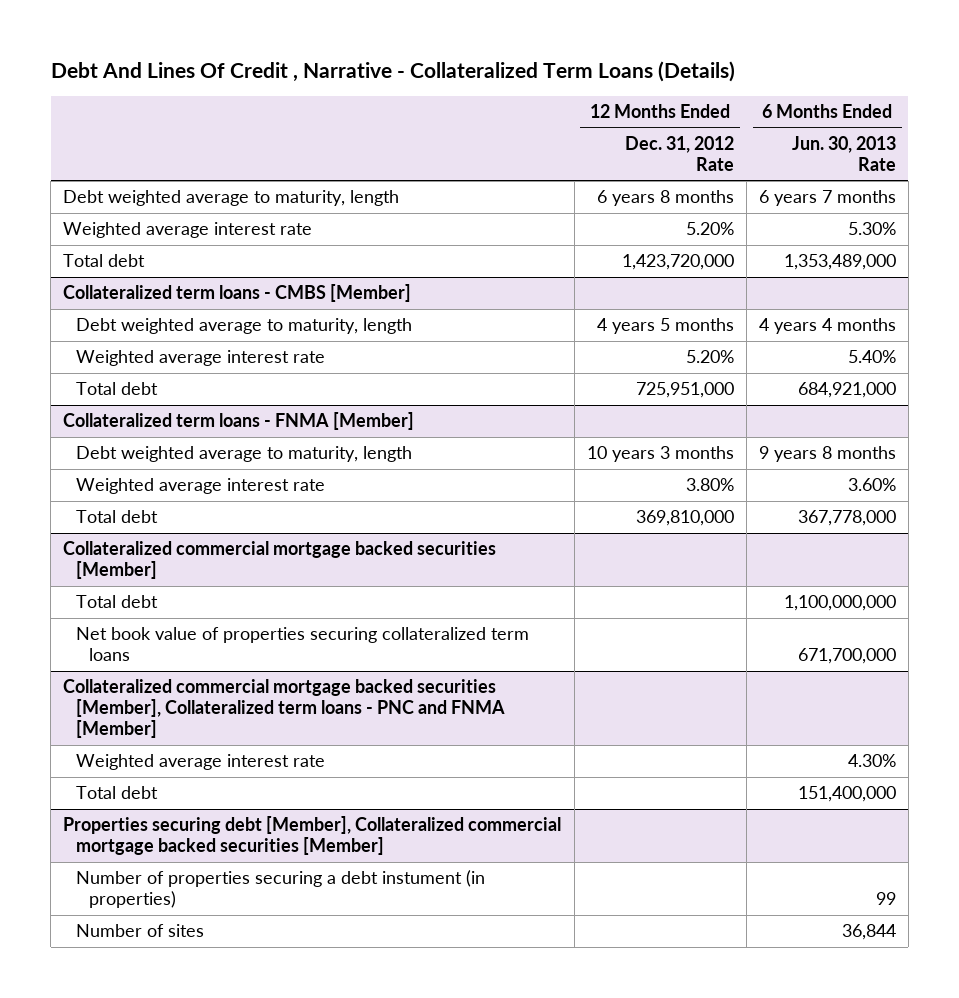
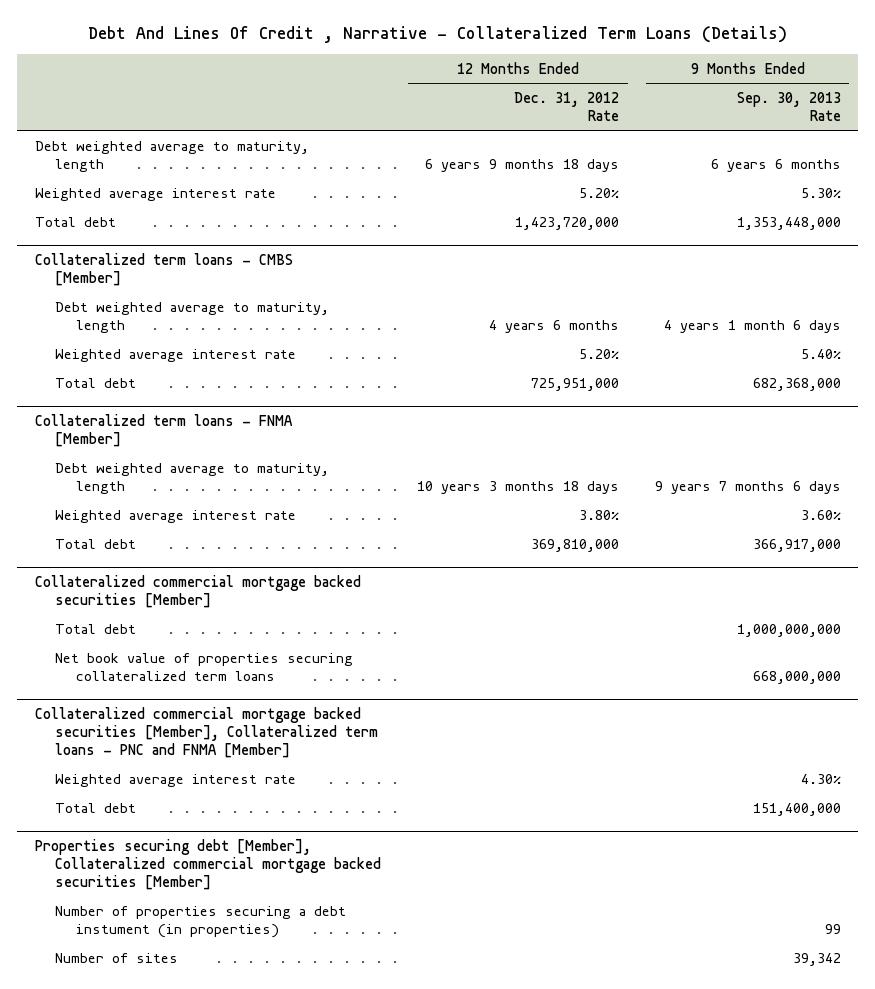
- | 12 Months Ended Dec. 31, 2012 Rate | 6 Months Ended Jun. 30, 2013 Rate
+ | 12 Months Ended Dec. 31, 2012 Rate | 9 Months Ended Sep. 30, 2013 Rate
- Debt weighted average to maturity, length | 6 years 8 months | 6 years 7 months
+ Debt weighted average to maturity, length | 6 years 9 months 18 days | 6 years 6 months
@ Collateralized term loans - CMBS [Member]
- Debt weighted average to maturity, length | 4 years 5 months | 4 years 4 months
+ Debt weighted average to maturity, length | 4 years 6 months | 4 years 1 month 6 days
@ Collateralized term loans - FNMA [Member]
- Debt weighted average to maturity, length | 10 years 3 months | 9 years 8 months
+ Debt weighted average to maturity, length | 10 years 3 months 18 days | 9 years 7 months 6 days

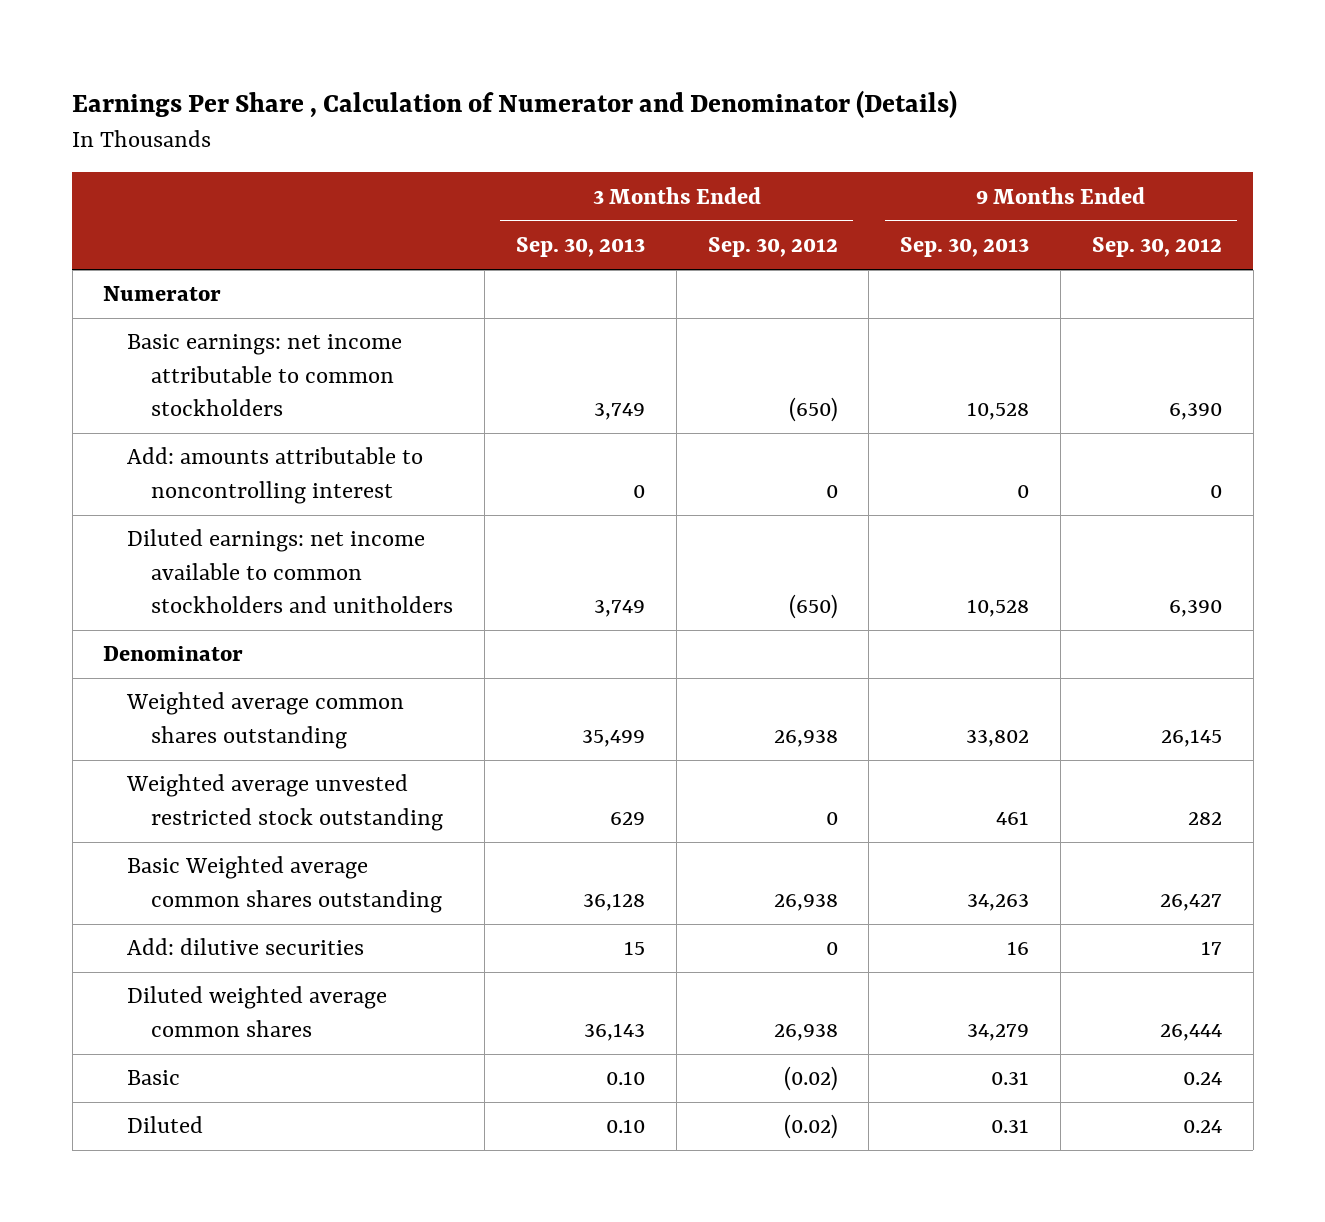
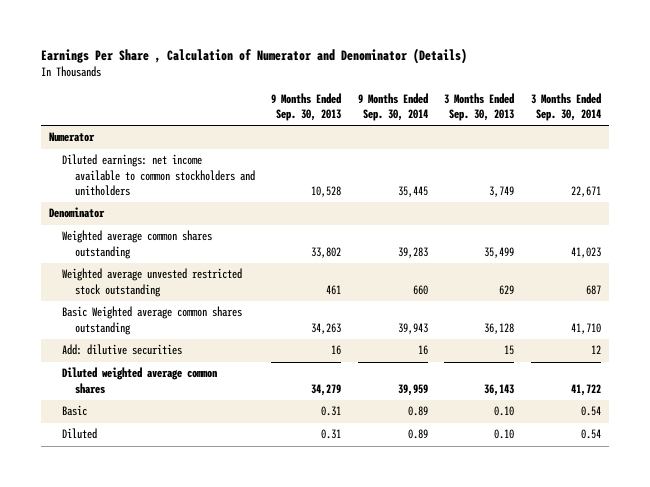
- | 3 Months Ended Sep. 30, 2013 | 3 Months Ended Sep. 30, 2012 | 9 Months Ended Sep. 30, 2013 | 9 Months Ended Sep. 30, 2012
+ | 9 Months Ended Sep. 30, 2013 | 9 Months Ended Sep. 30, 2014 | 3 Months Ended Sep. 30, 2013 | 3 Months Ended Sep. 30, 2014
- Basic earnings: net income attributable to common stockholders | 3,749 | (650) | 10,528 | 6,390
- Add: amounts attributable to noncontrolling interest | 0 | 0 | 0 | 0

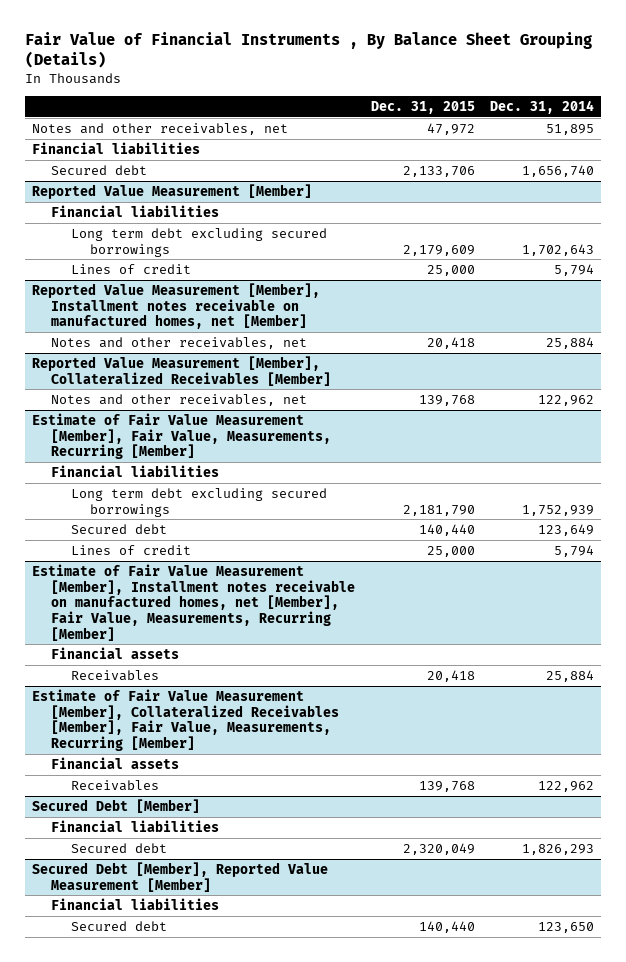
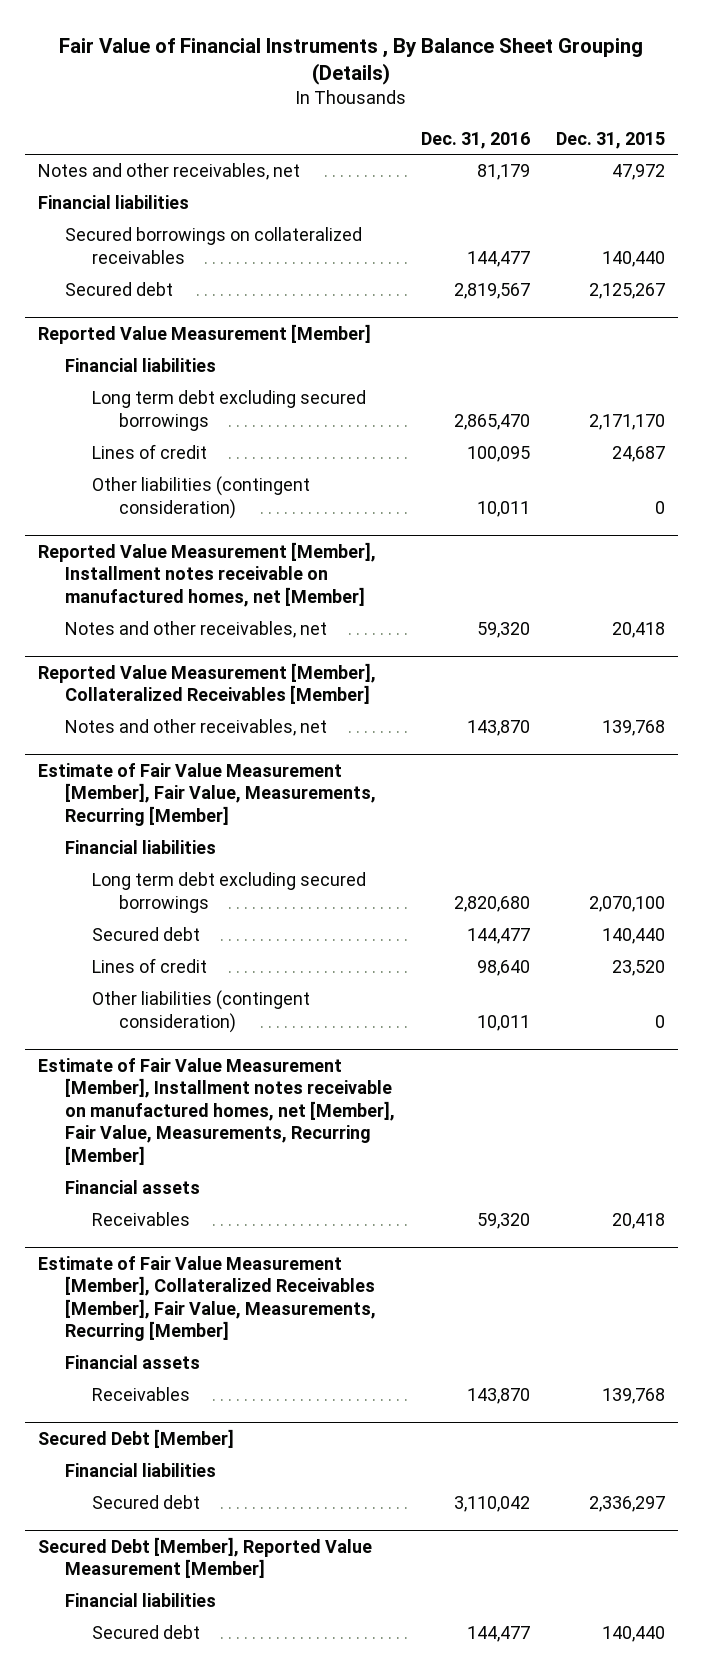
- | Dec. 31, 2015 | Dec. 31, 2014
+ | Dec. 31, 2016 | Dec. 31, 2015
- Secured debt | 2,133,706 | 1,656,740
+ Secured borrowings on collateralized receivables | 144,477 | 140,440
+ Secured debt | 2,819,567 | 2,125,267
@ Reported Value Measurement [Member]
- Long term debt excluding secured borrowings | 2,179,609 | 1,702,643
- Lines of credit | 25,000 | 5,794
+ Long term debt excluding secured borrowings | 2,865,470 | 2,171,170
+ Lines of credit | 100,095 | 24,687
+ Other liabilities (contingent consideration) | 10,011 | 0
@ Estimate of Fair Value Measurement [Member], Fair Value, Measurements, Recurring [Member]
- Long term debt excluding secured borrowings | 2,181,790 | 1,752,939
+ Long term debt excluding secured borrowings | 2,820,680 | 2,070,100
- Lines of credit | 25,000 | 5,794
+ Lines of credit | 98,640 | 23,520
+ Other liabilities (contingent consideration) | 10,011 | 0
@ Secured Debt [Member]
- Secured debt | 2,320,049 | 1,826,293
+ Secured debt | 3,110,042 | 2,336,297

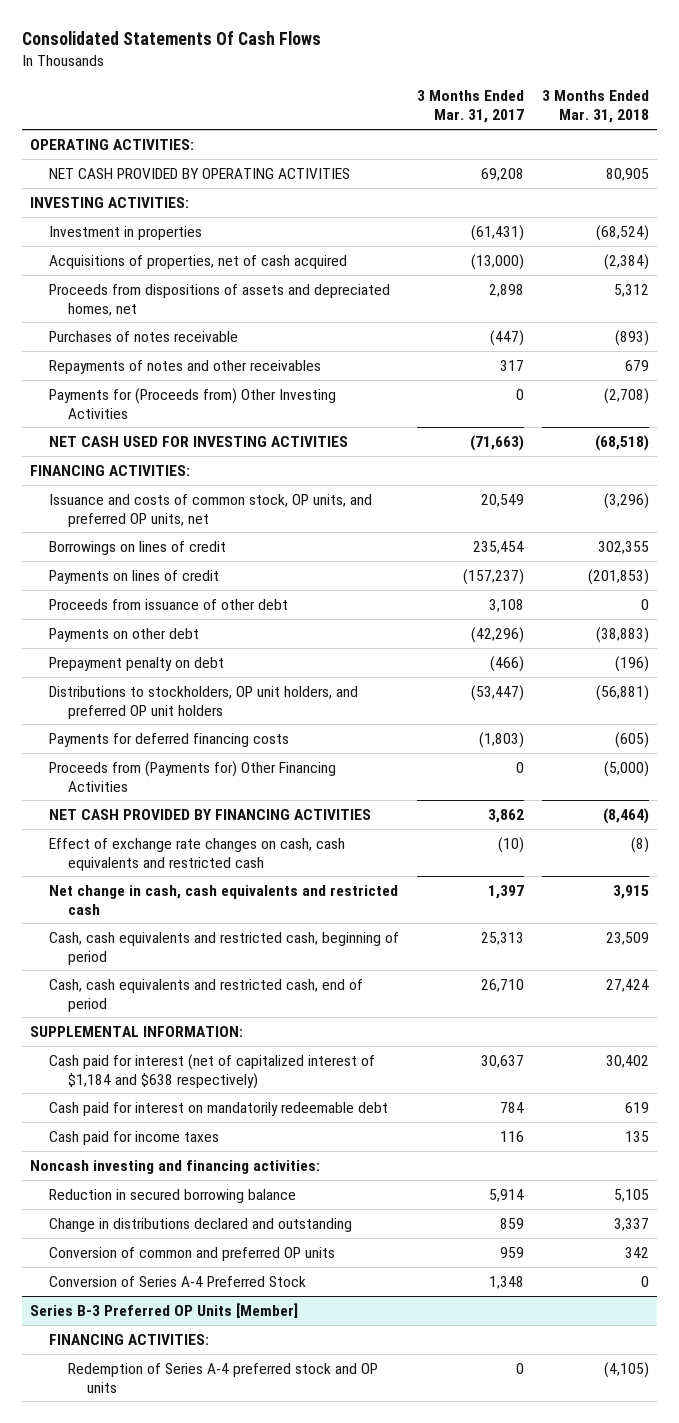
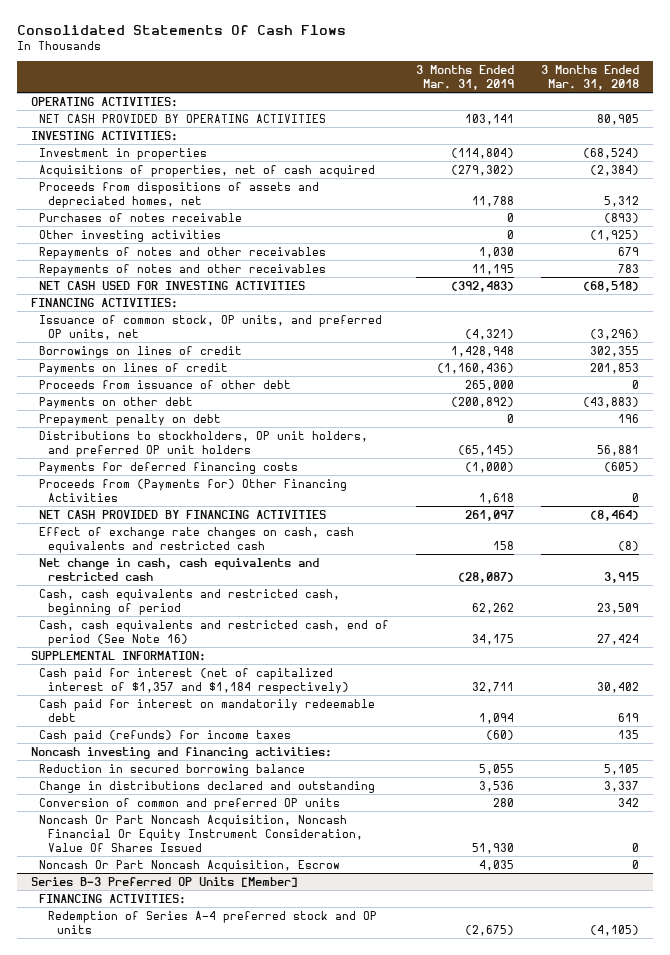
- | 3 Months Ended Mar. 31, 2017 | 3 Months Ended Mar. 31, 2018
+ | 3 Months Ended Mar. 31, 2019 | 3 Months Ended Mar. 31, 2018
+ Other investing activities | 0 | (1,925)
- Payments for (Proceeds from) Other Investing Activities | 0 | (2,708)
+ Repayments of notes and other receivables | 11,195 | 783
- Issuance and costs of common stock, OP units, and preferred OP units, net | 20,549 | (3,296)
+ Issuance of common stock, OP units, and preferred OP units, net | (4,321) | (3,296)
- Payments on lines of credit | (157,237) | (201,853)
+ Payments on lines of credit | (1,160,436) | 201,853
- Payments on other debt | (42,296) | (38,883)
- Prepayment penalty on debt | (466) | (196)
- Distributions to stockholders, OP unit holders, and preferred OP unit holders | (53,447) | (56,881)
+ Payments on other debt | (200,892) | (43,883)
+ Prepayment penalty on debt | 0 | 196
+ Distributions to stockholders, OP unit holders, and preferred OP unit holders | (65,145) | 56,881
- Proceeds from (Payments for) Other Financing Activities | 0 | (5,000)
+ Proceeds from (Payments for) Other Financing Activities | 1,618 | 0
- Cash, cash equivalents and restricted cash, end of period | 26,710 | 27,424
+ Cash, cash equivalents and restricted cash, end of period (See Note 16) | 34,175 | 27,424
- Cash paid for interest (net of capitalized interest of $1,184 and $638 respectively) | 30,637 | 30,402
+ Cash paid for interest (net of capitalized interest of $1,357 and $1,184 respectively) | 32,711 | 30,402
- Cash paid for income taxes | 116 | 135
+ Cash paid (refunds) for income taxes | (60) | 135
- Conversion of Series A-4 Preferred Stock | 1,348 | 0
+ Noncash Or Part Noncash Acquisition, Noncash Financial Or Equity Instrument Consideration, Value Of Shares Issued | 51,930 | 0
+ Noncash Or Part Noncash Acquisition, Escrow | 4,035 | 0

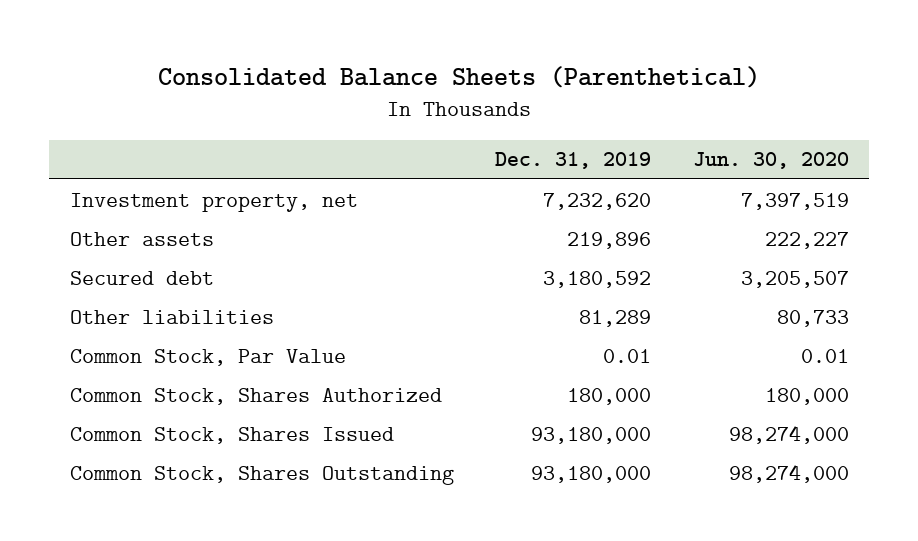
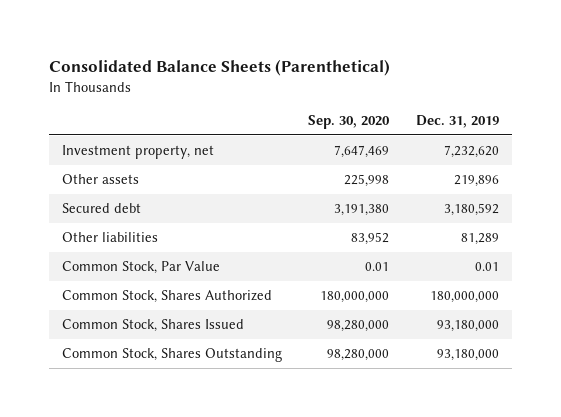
- | Dec. 31, 2019 | Jun. 30, 2020
+ | Sep. 30, 2020 | Dec. 31, 2019
- Common Stock, Shares Authorized | 180,000 | 180,000
+ Common Stock, Shares Authorized | 180,000,000 | 180,000,000

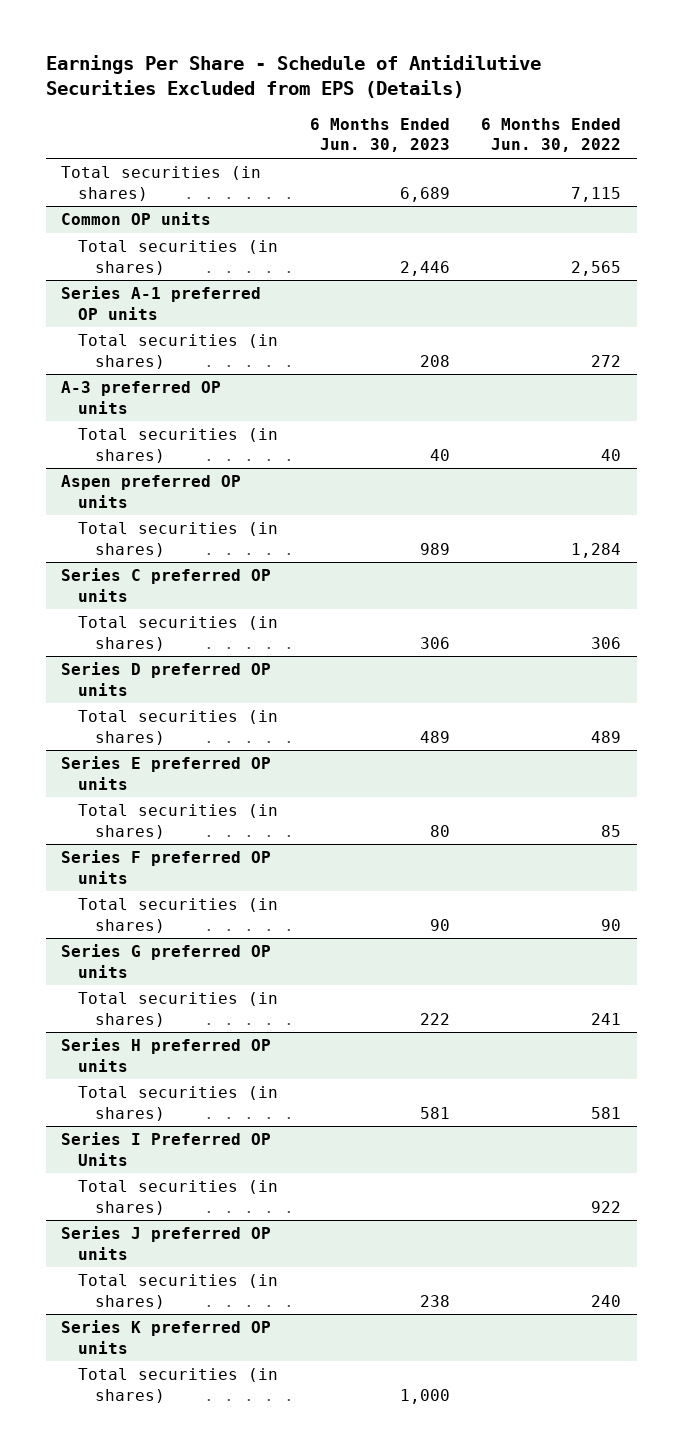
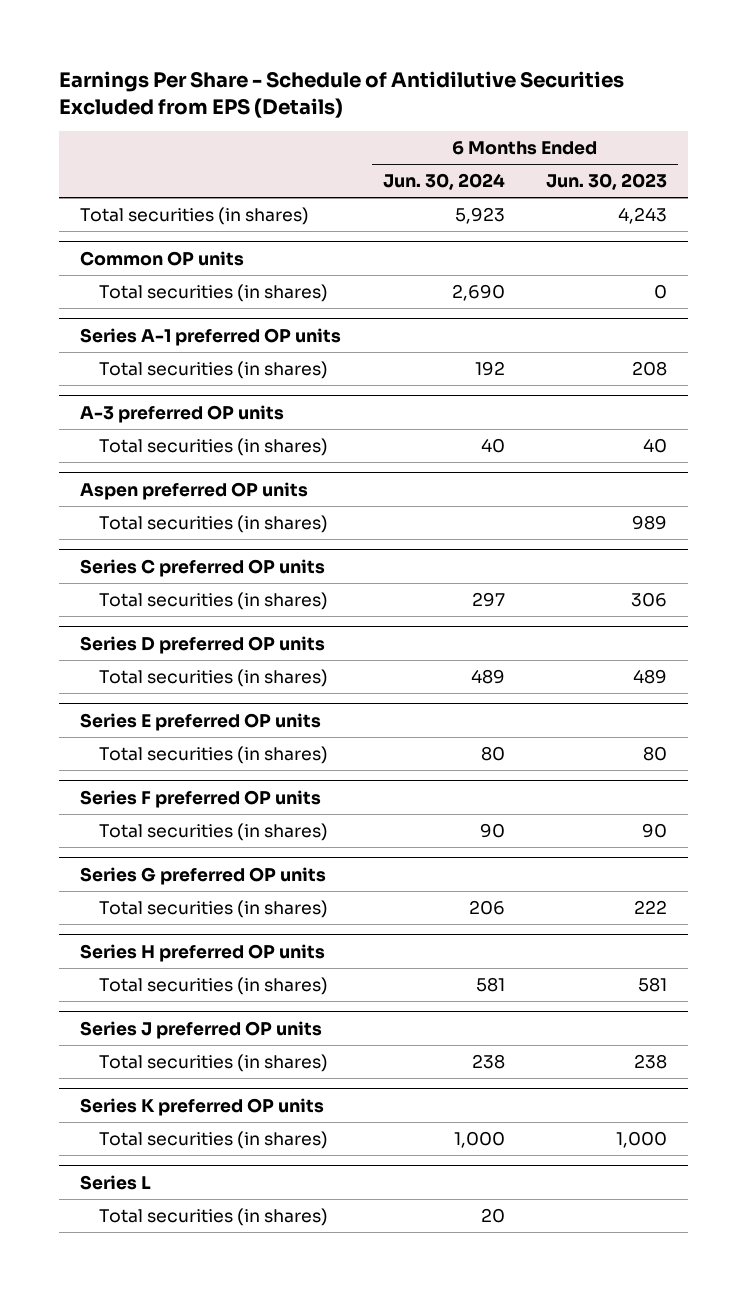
- | 6 Months Ended Jun. 30, 2023 | 6 Months Ended Jun. 30, 2022
+ | 6 Months Ended Jun. 30, 2024 | 6 Months Ended Jun. 30, 2023
- Total securities (in shares) | 6,689 | 7,115
+ Total securities (in shares) | 5,923 | 4,243
@ Common OP units
- Total securities (in shares) | 2,446 | 2,565
+ Total securities (in shares) | 2,690 | 0
- Series I Preferred OP Units
- Total securities (in shares) | | 922
+ Series L
+ Total securities (in shares) | 20 |

